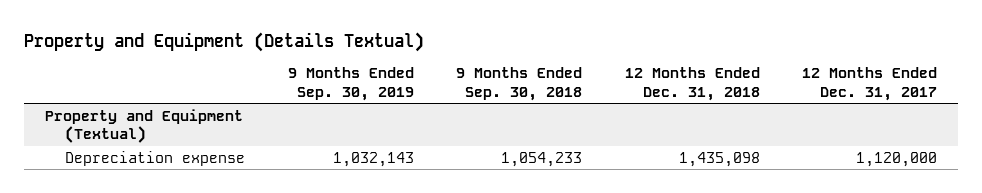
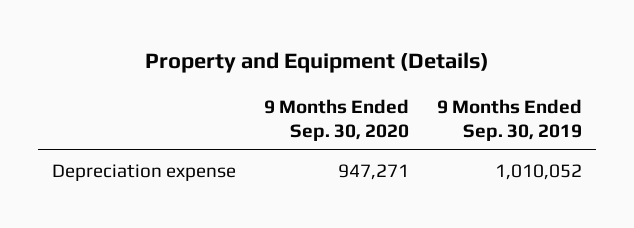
- Property and Equipment (Details Textual)
+ Property and Equipment (Details)
- | 9 Months Ended Sep. 30, 2019 | 9 Months Ended Sep. 30, 2018 | 12 Months Ended Dec. 31, 2018 | 12 Months Ended Dec. 31, 2017
+ | 9 Months Ended Sep. 30, 2020 | 9 Months Ended Sep. 30, 2019
- Property and Equipment (Textual)
- Depreciation expense | 1,032,143 | 1,054,233 | 1,435,098 | 1,120,000
+ Depreciation expense | 947,271 | 1,010,052

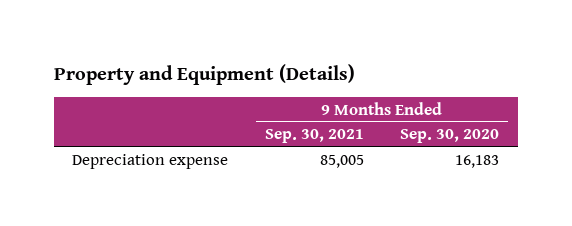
- | 9 Months Ended Sep. 30, 2020 | 9 Months Ended Sep. 30, 2019
+ | 9 Months Ended Sep. 30, 2021 | 9 Months Ended Sep. 30, 2020
- Depreciation expense | 947,271 | 1,010,052
+ Depreciation expense | 85,005 | 16,183

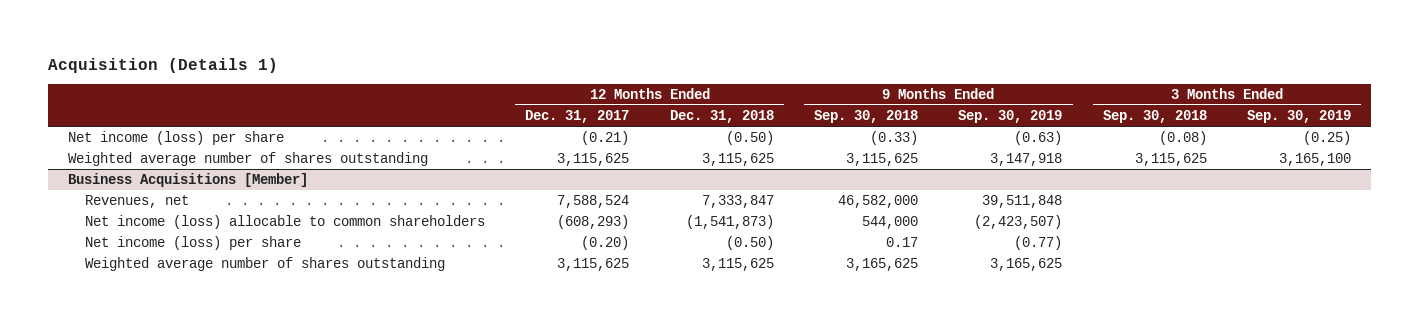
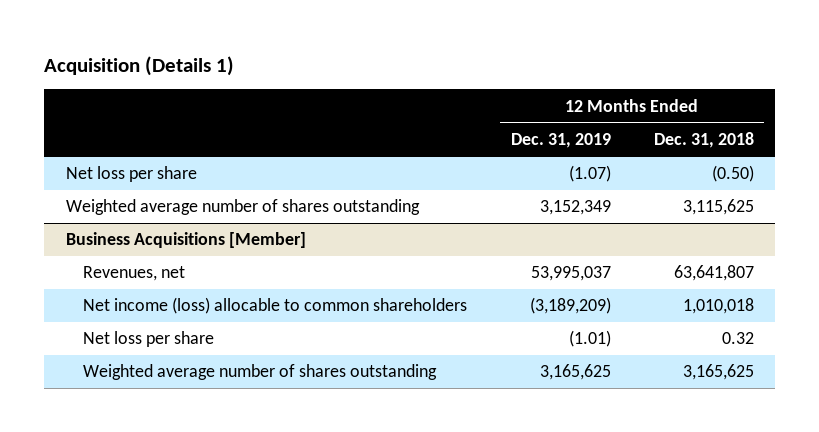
- | 12 Months Ended Dec. 31, 2017 | 12 Months Ended Dec. 31, 2018 | 9 Months Ended Sep. 30, 2018 | 9 Months Ended Sep. 30, 2019 | 3 Months Ended Sep. 30, 2018 | 3 Months Ended Sep. 30, 2019
+ | 12 Months Ended Dec. 31, 2019 | 12 Months Ended Dec. 31, 2018
- Net income (loss) per share | (0.21) | (0.50) | (0.33) | (0.63) | (0.08) | (0.25)
+ Net loss per share | (1.07) | (0.50)
@ Business Acquisitions [Member]
- Revenues, net | 7,588,524 | 7,333,847 | 46,582,000 | 39,511,848 | |
- Net income (loss) allocable to common shareholders | (608,293) | (1,541,873) | 544,000 | (2,423,507) | |
- Net income (loss) per share | (0.20) | (0.50) | 0.17 | (0.77) | |
- Weighted average number of shares outstanding | 3,115,625 | 3,115,625 | 3,165,625 | 3,165,625 | |
+ Revenues, net | 53,995,037 | 63,641,807
+ Net income (loss) allocable to common shareholders | (3,189,209) | 1,010,018
+ Net loss per share | (1.01) | 0.32
+ Weighted average number of shares outstanding | 3,165,625 | 3,165,625

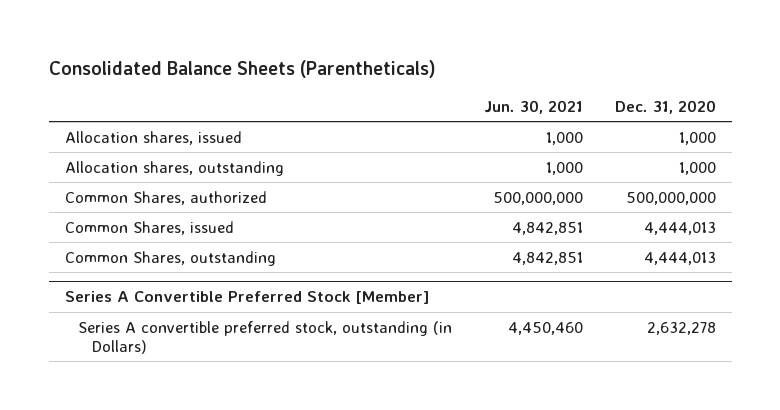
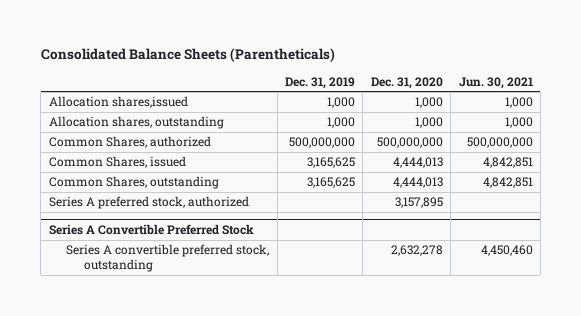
- | Jun. 30, 2021 | Dec. 31, 2020
+ | Dec. 31, 2019 | Dec. 31, 2020 | Jun. 30, 2021
- Allocation shares, issued | 1,000 | 1,000
+ Allocation shares,issued | 1,000 | 1,000 | 1,000
- Series A Convertible Preferred Stock [Member]
- Series A convertible preferred stock, outstanding (in Dollars) | 4,450,460 | 2,632,278
+ Series A preferred stock, authorized | | 3,157,895 |
+ Series A Convertible Preferred Stock
+ Series A convertible preferred stock, outstanding | | 2,632,278 | 4,450,460

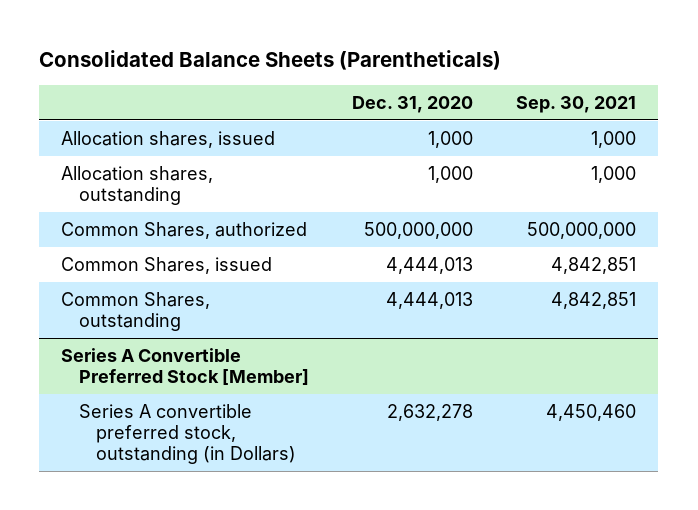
- | Dec. 31, 2019 | Dec. 31, 2020 | Jun. 30, 2021
+ | Dec. 31, 2020 | Sep. 30, 2021
- Allocation shares,issued | 1,000 | 1,000 | 1,000
+ Allocation shares, issued | 1,000 | 1,000
- Series A preferred stock, authorized | | 3,157,895 |
- Series A Convertible Preferred Stock
- Series A convertible preferred stock, outstanding | | 2,632,278 | 4,450,460
+ Series A Convertible Preferred Stock [Member]
+ Series A convertible preferred stock, outstanding (in Dollars) | 2,632,278 | 4,450,460

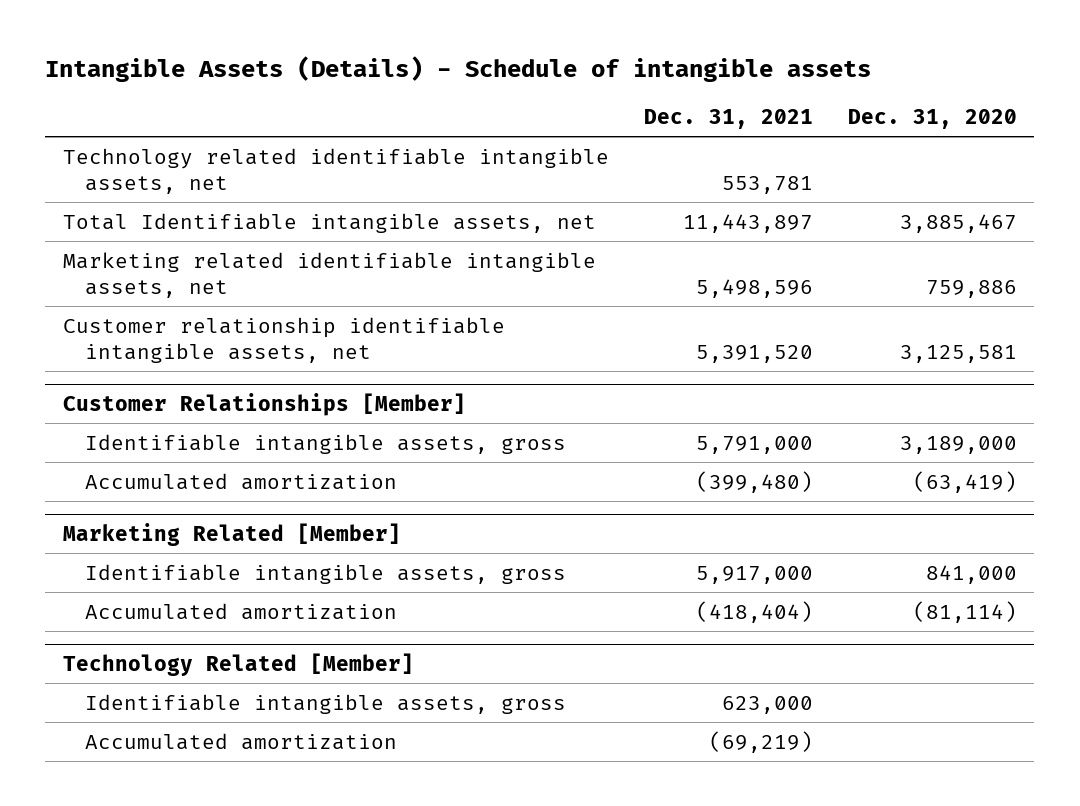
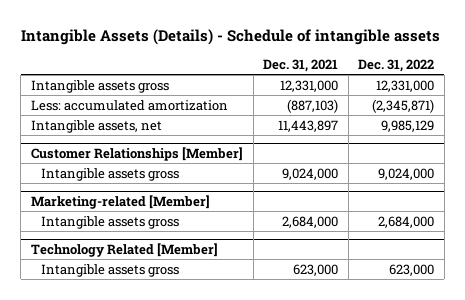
- | Dec. 31, 2021 | Dec. 31, 2020
+ | Dec. 31, 2021 | Dec. 31, 2022
- Technology related identifiable intangible assets, net | 553,781 |
- Total Identifiable intangible assets, net | 11,443,897 | 3,885,467
- Marketing related identifiable intangible assets, net | 5,498,596 | 759,886
- Customer relationship identifiable intangible assets, net | 5,391,520 | 3,125,581
+ Intangible assets gross | 12,331,000 | 12,331,000
+ Less: accumulated amortization | (887,103) | (2,345,871)
+ Intangible assets, net | 11,443,897 | 9,985,129
@ Customer Relationships [Member]
- Identifiable intangible assets, gross | 5,791,000 | 3,189,000
- Accumulated amortization | (399,480) | (63,419)
- Marketing Related [Member]
- Identifiable intangible assets, gross | 5,917,000 | 841,000
- Accumulated amortization | (418,404) | (81,114)
@ Customer Relationships [Member]
+ Intangible assets gross | 9,024,000 | 9,024,000
+ Marketing-related [Member]
+ Intangible assets gross | 2,684,000 | 2,684,000
@ Technology Related [Member]
- Identifiable intangible assets, gross | 623,000 |
- Accumulated amortization | (69,219) |
+ Intangible assets gross | 623,000 | 623,000

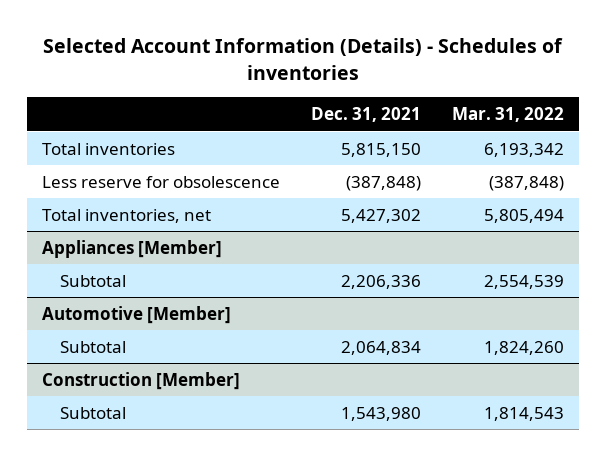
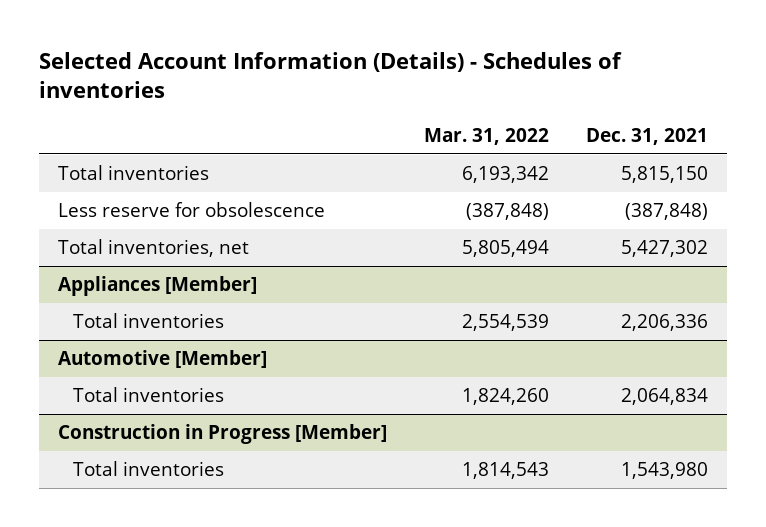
- | Dec. 31, 2021 | Mar. 31, 2022
+ | Mar. 31, 2022 | Dec. 31, 2021
@ Appliances [Member]
- Subtotal | 2,206,336 | 2,554,539
+ Total inventories | 2,554,539 | 2,206,336
@ Automotive [Member]
- Subtotal | 2,064,834 | 1,824,260
- Construction [Member]
- Subtotal | 1,543,980 | 1,814,543
@ Automotive [Member]
+ Total inventories | 1,824,260 | 2,064,834
+ Construction in Progress [Member]
+ Total inventories | 1,814,543 | 1,543,980

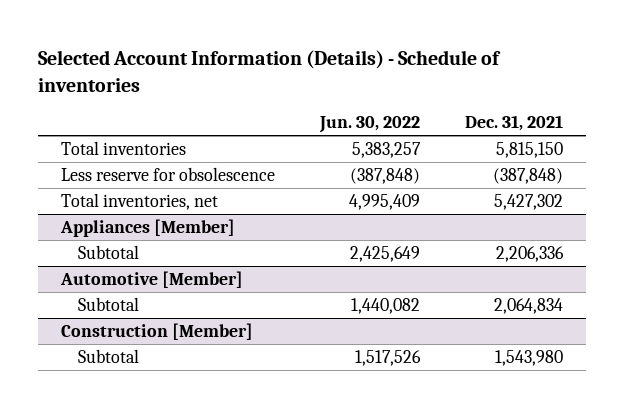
- Selected Account Information (Details) - Schedules of inventories
+ Selected Account Information (Details) - Schedule of inventories
- | Mar. 31, 2022 | Dec. 31, 2021
+ | Jun. 30, 2022 | Dec. 31, 2021
@ Appliances [Member]
- Total inventories | 2,554,539 | 2,206,336
+ Subtotal | 2,425,649 | 2,206,336
@ Automotive [Member]
- Total inventories | 1,824,260 | 2,064,834
- Construction in Progress [Member]
- Total inventories | 1,814,543 | 1,543,980
@ Automotive [Member]
+ Subtotal | 1,440,082 | 2,064,834
+ Construction [Member]
+ Subtotal | 1,517,526 | 1,543,980

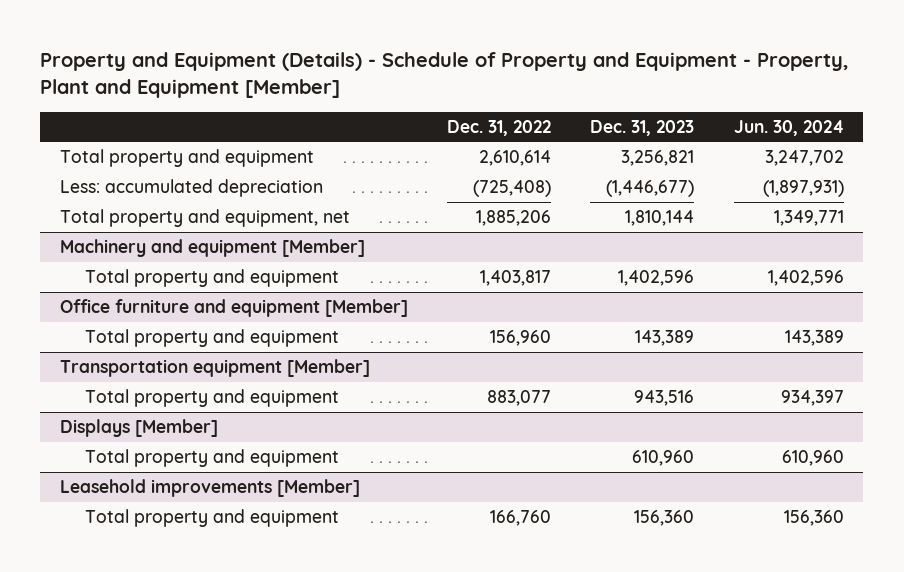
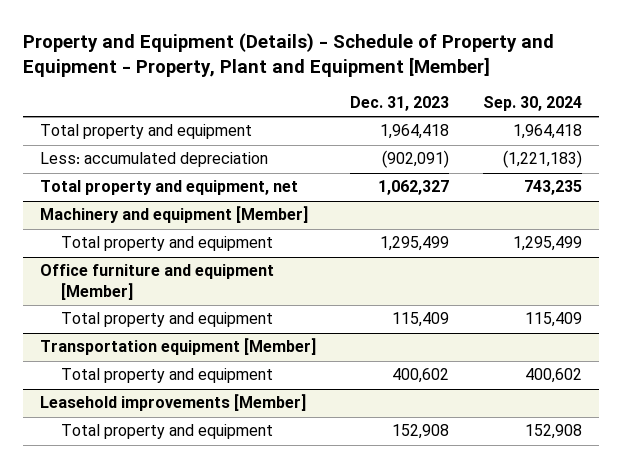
- | Dec. 31, 2022 | Dec. 31, 2023 | Jun. 30, 2024
+ | Dec. 31, 2023 | Sep. 30, 2024
- Total property and equipment | 2,610,614 | 3,256,821 | 3,247,702
- Less: accumulated depreciation | (725,408) | (1,446,677) | (1,897,931)
- Total property and equipment, net | 1,885,206 | 1,810,144 | 1,349,771
+ Total property and equipment | 1,964,418 | 1,964,418
+ Less: accumulated depreciation | (902,091) | (1,221,183)
+ Total property and equipment, net | 1,062,327 | 743,235
@ Machinery and equipment [Member]
- Total property and equipment | 1,403,817 | 1,402,596 | 1,402,596
+ Total property and equipment | 1,295,499 | 1,295,499
@ Office furniture and equipment [Member]
- Total property and equipment | 156,960 | 143,389 | 143,389
+ Total property and equipment | 115,409 | 115,409
@ Transportation equipment [Member]
- Total property and equipment | 883,077 | 943,516 | 934,397
- Displays [Member]
- Total property and equipment | | 610,960 | 610,960
@ Transportation equipment [Member]
+ Total property and equipment | 400,602 | 400,602
@ Leasehold improvements [Member]
- Total property and equipment | 166,760 | 156,360 | 156,360
+ Total property and equipment | 152,908 | 152,908

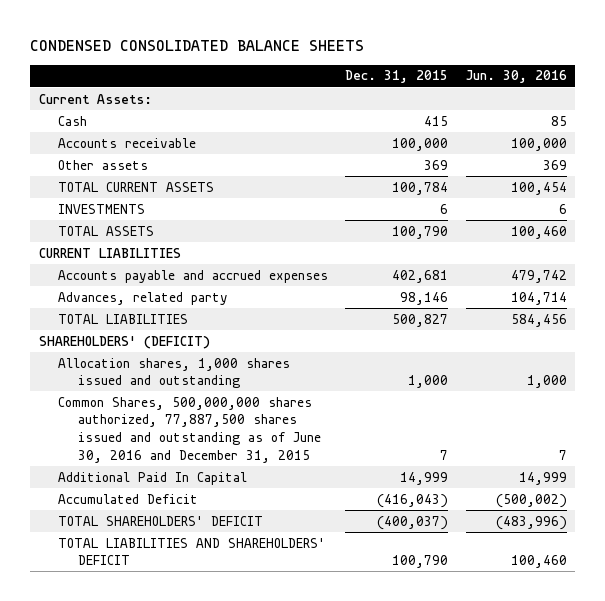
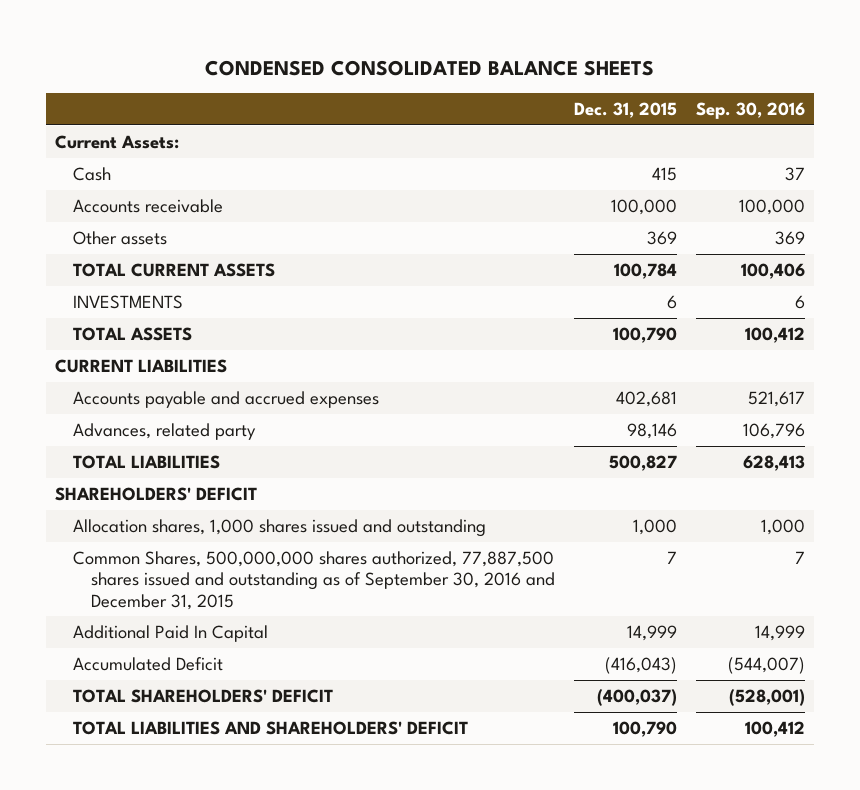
- | Dec. 31, 2015 | Jun. 30, 2016
+ | Dec. 31, 2015 | Sep. 30, 2016
- SHAREHOLDERS' (DEFICIT)
+ SHAREHOLDERS' DEFICIT
- Common Shares, 500,000,000 shares authorized, 77,887,500 shares issued and outstanding as of June 30, 2016 and December 31, 2015 | 7 | 7
+ Common Shares, 500,000,000 shares authorized, 77,887,500 shares issued and outstanding as of September 30, 2016 and December 31, 2015 | 7 | 7

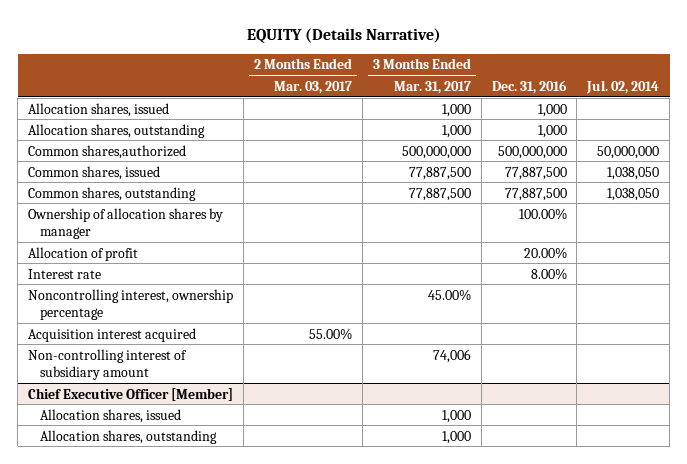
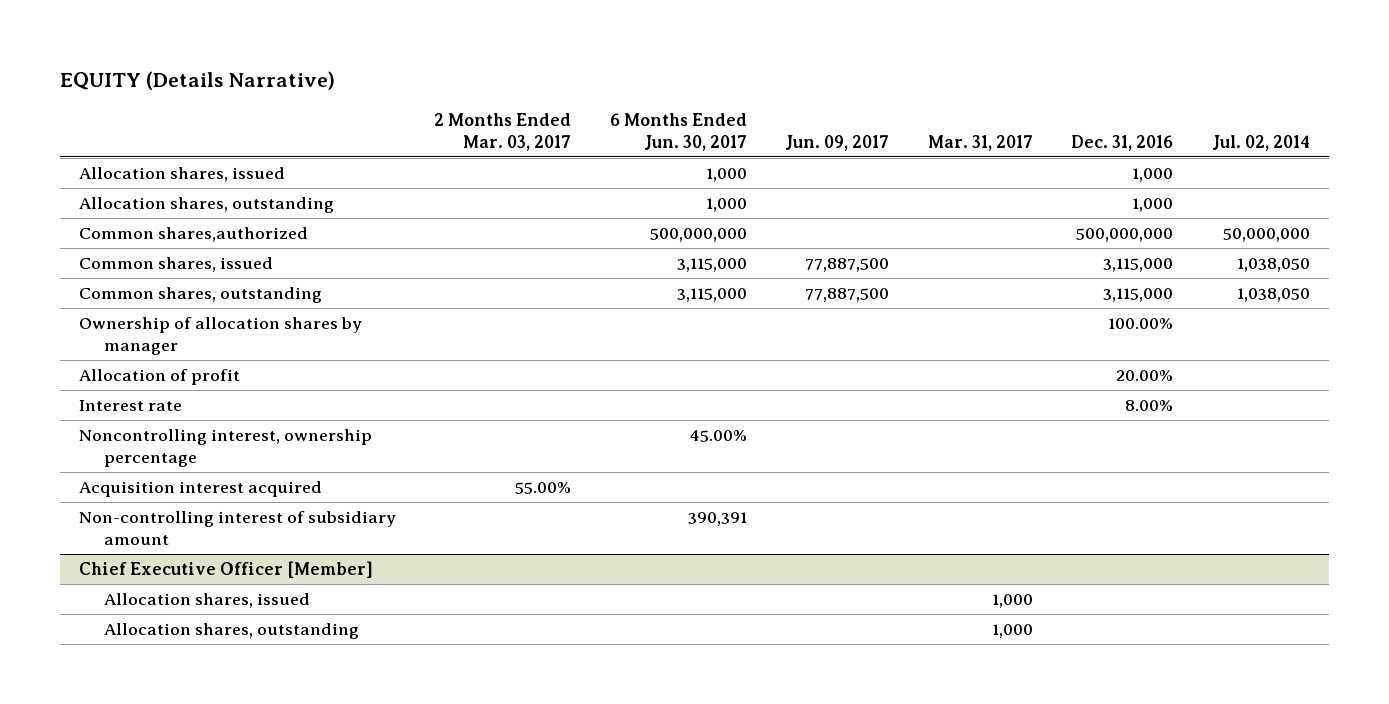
- | 2 Months Ended Mar. 03, 2017 | 3 Months Ended Mar. 31, 2017 | Dec. 31, 2016 | Jul. 02, 2014
+ | 2 Months Ended Mar. 03, 2017 | 6 Months Ended Jun. 30, 2017 | Jun. 09, 2017 | Mar. 31, 2017 | Dec. 31, 2016 | Jul. 02, 2014
- Common shares, issued | | 77,887,500 | 77,887,500 | 1,038,050
- Common shares, outstanding | | 77,887,500 | 77,887,500 | 1,038,050
+ Common shares, issued | | 3,115,000 | 77,887,500 | | 3,115,000 | 1,038,050
+ Common shares, outstanding | | 3,115,000 | 77,887,500 | | 3,115,000 | 1,038,050

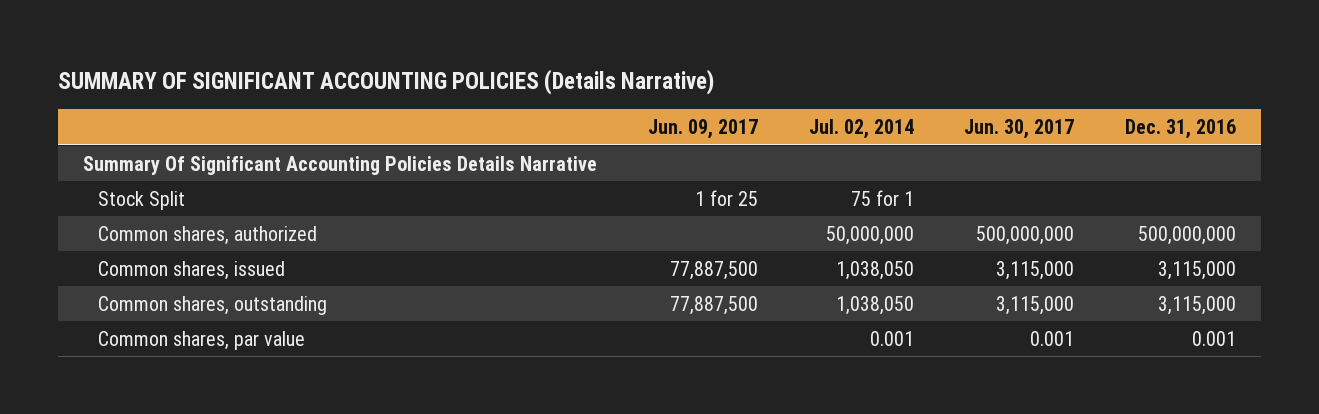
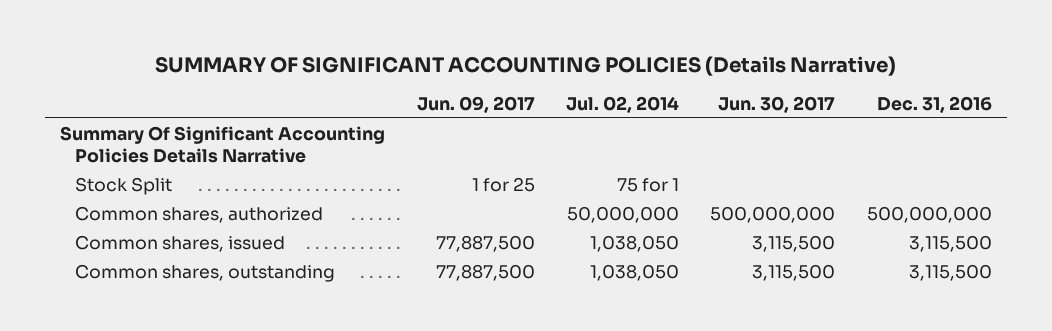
- Common shares, issued | 77,887,500 | 1,038,050 | 3,115,000 | 3,115,000
- Common shares, outstanding | 77,887,500 | 1,038,050 | 3,115,000 | 3,115,000
- Common shares, par value | | 0.001 | 0.001 | 0.001
+ Common shares, issued | 77,887,500 | 1,038,050 | 3,115,500 | 3,115,500
+ Common shares, outstanding | 77,887,500 | 1,038,050 | 3,115,500 | 3,115,500

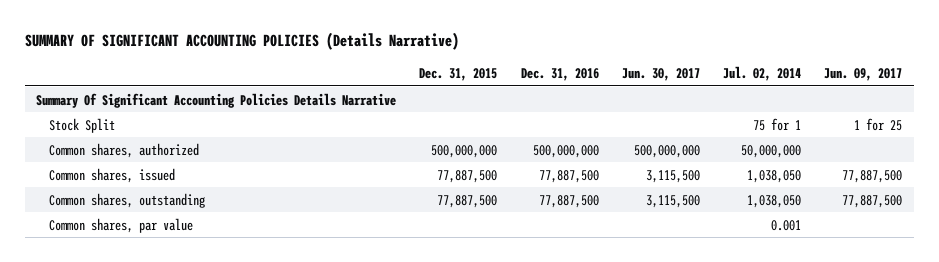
- | Jun. 09, 2017 | Jul. 02, 2014 | Jun. 30, 2017 | Dec. 31, 2016
+ | Dec. 31, 2015 | Dec. 31, 2016 | Jun. 30, 2017 | Jul. 02, 2014 | Jun. 09, 2017
- Common shares, issued | 77,887,500 | 1,038,050 | 3,115,500 | 3,115,500
- Common shares, outstanding | 77,887,500 | 1,038,050 | 3,115,500 | 3,115,500
+ Common shares, issued | 77,887,500 | 77,887,500 | 3,115,500 | 1,038,050 | 77,887,500
+ Common shares, outstanding | 77,887,500 | 77,887,500 | 3,115,500 | 1,038,050 | 77,887,500
+ Common shares, par value | | | | 0.001 |

